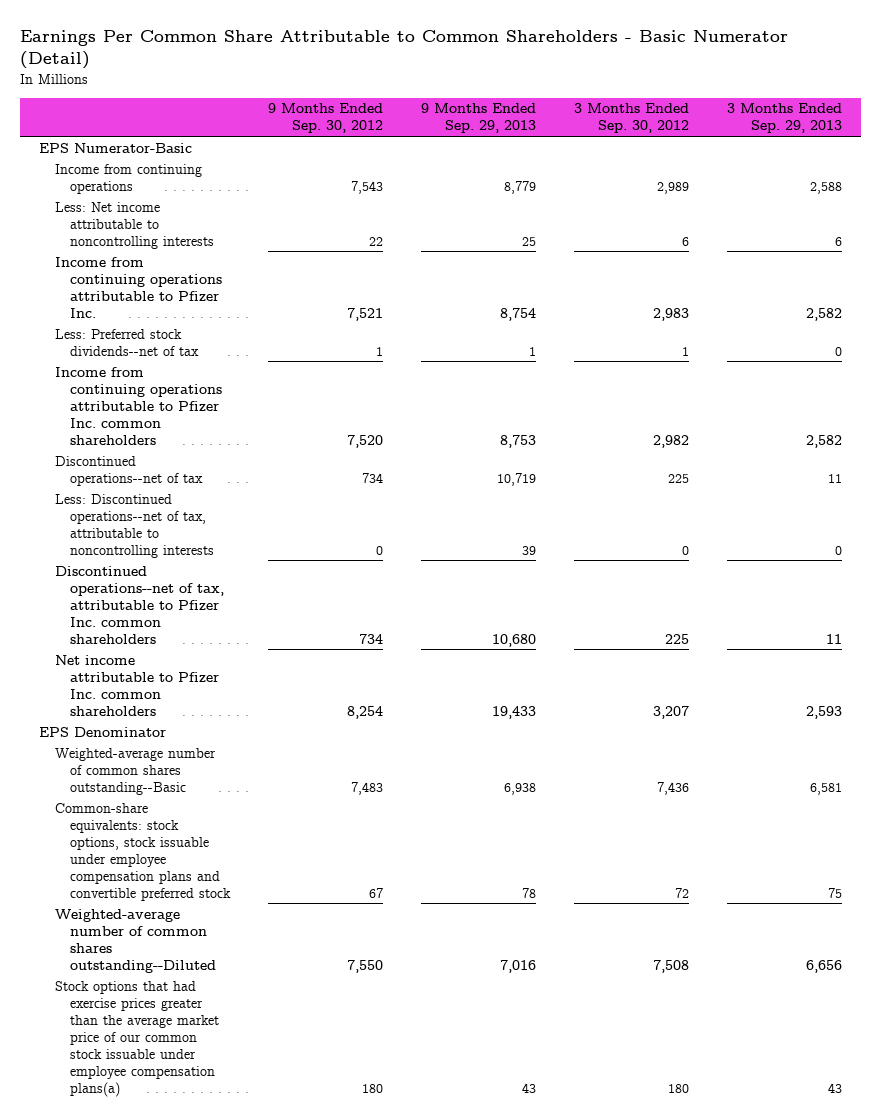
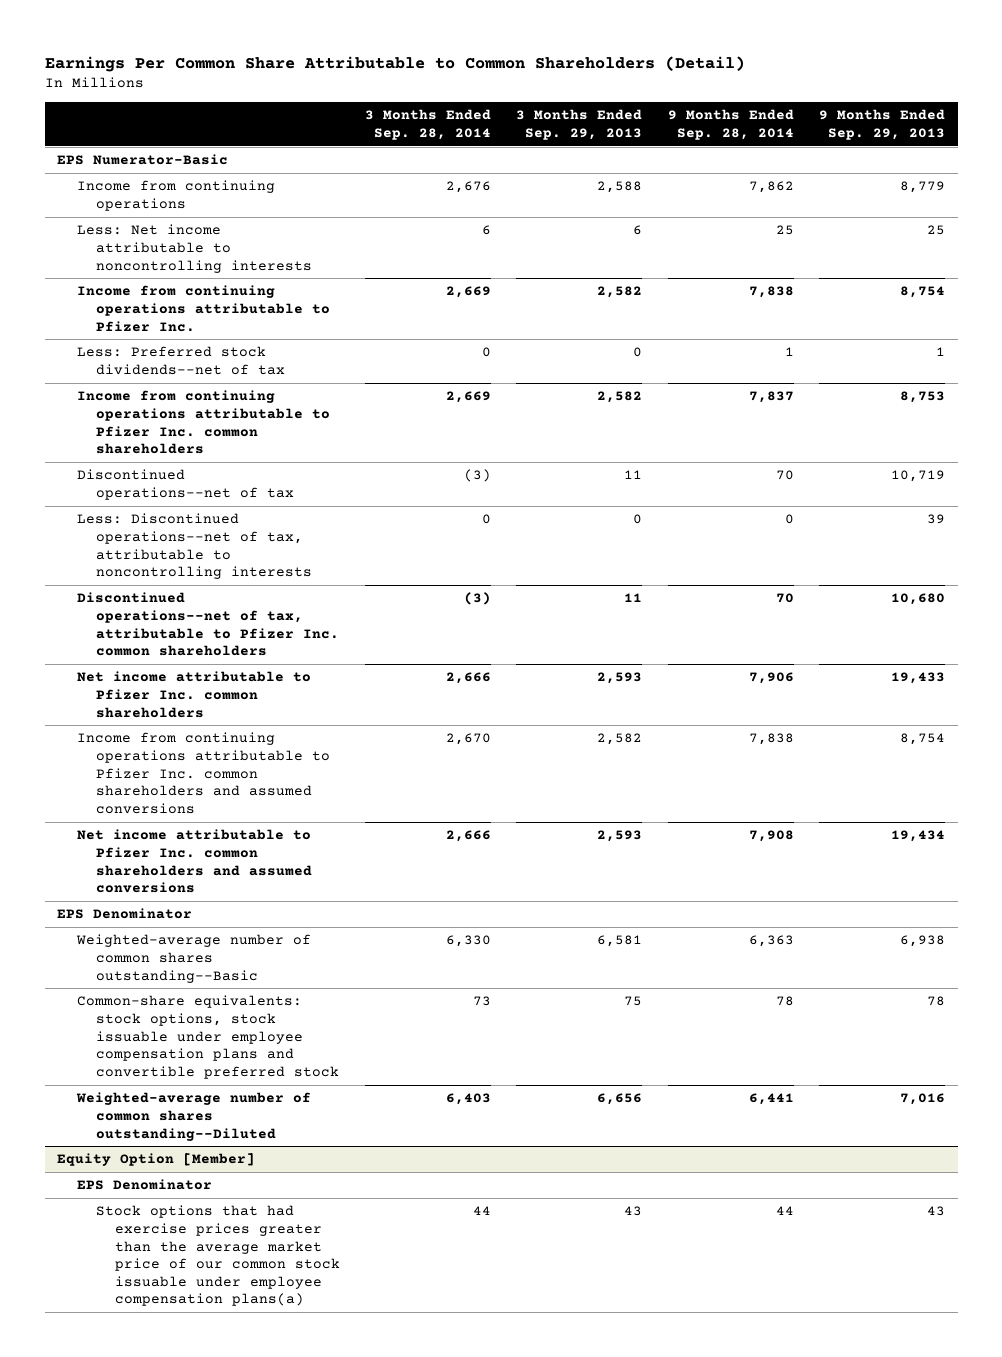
- Earnings Per Common Share Attributable to Common Shareholders - Basic Numerator (Detail)
+ Earnings Per Common Share Attributable to Common Shareholders (Detail)
- | 9 Months Ended Sep. 30, 2012 | 9 Months Ended Sep. 29, 2013 | 3 Months Ended Sep. 30, 2012 | 3 Months Ended Sep. 29, 2013
+ | 3 Months Ended Sep. 28, 2014 | 3 Months Ended Sep. 29, 2013 | 9 Months Ended Sep. 28, 2014 | 9 Months Ended Sep. 29, 2013
+ Income from continuing operations attributable to Pfizer Inc. common shareholders and assumed conversions | 2,670 | 2,582 | 7,838 | 8,754
+ Net income attributable to Pfizer Inc. common shareholders and assumed conversions | 2,666 | 2,593 | 7,908 | 19,434
+ Equity Option [Member]
+ EPS Denominator

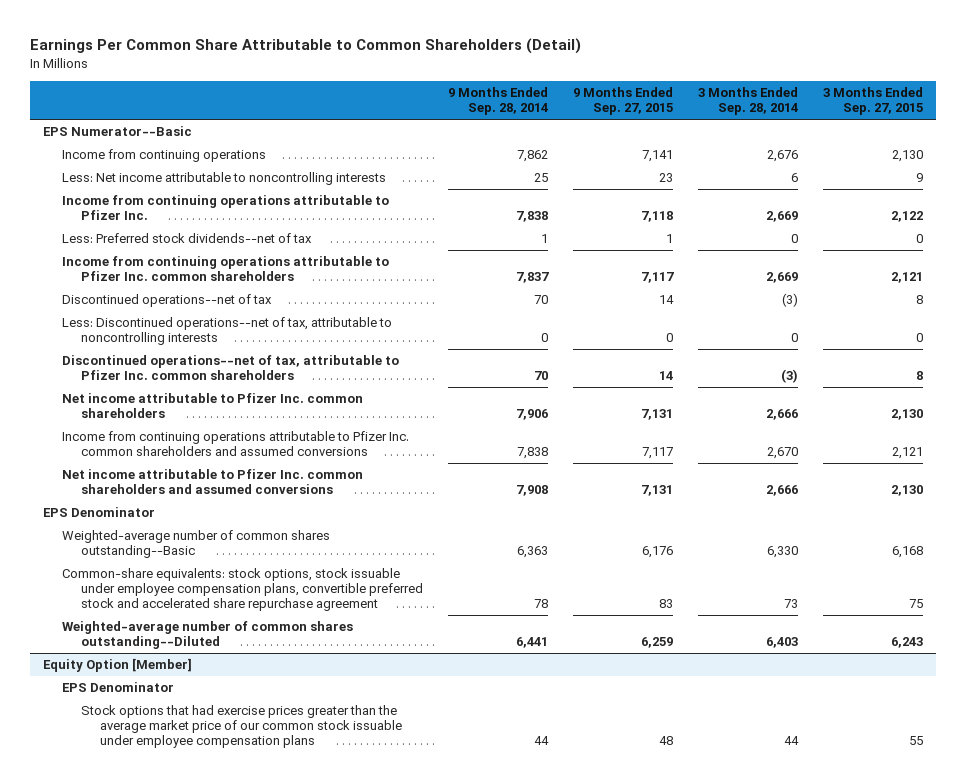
- | 3 Months Ended Sep. 28, 2014 | 3 Months Ended Sep. 29, 2013 | 9 Months Ended Sep. 28, 2014 | 9 Months Ended Sep. 29, 2013
+ | 9 Months Ended Sep. 28, 2014 | 9 Months Ended Sep. 27, 2015 | 3 Months Ended Sep. 28, 2014 | 3 Months Ended Sep. 27, 2015
- EPS Numerator-Basic
+ EPS Numerator--Basic
- Common-share equivalents: stock options, stock issuable under employee compensation plans and convertible preferred stock | 73 | 75 | 78 | 78
+ Common-share equivalents: stock options, stock issuable under employee compensation plans, convertible preferred stock and accelerated share repurchase agreement | 78 | 83 | 73 | 75
@ Equity Option [Member]
- Stock options that had exercise prices greater than the average market price of our common stock issuable under employee compensation plans(a) | 44 | 43 | 44 | 43
+ Stock options that had exercise prices greater than the average market price of our common stock issuable under employee compensation plans | 44 | 48 | 44 | 55

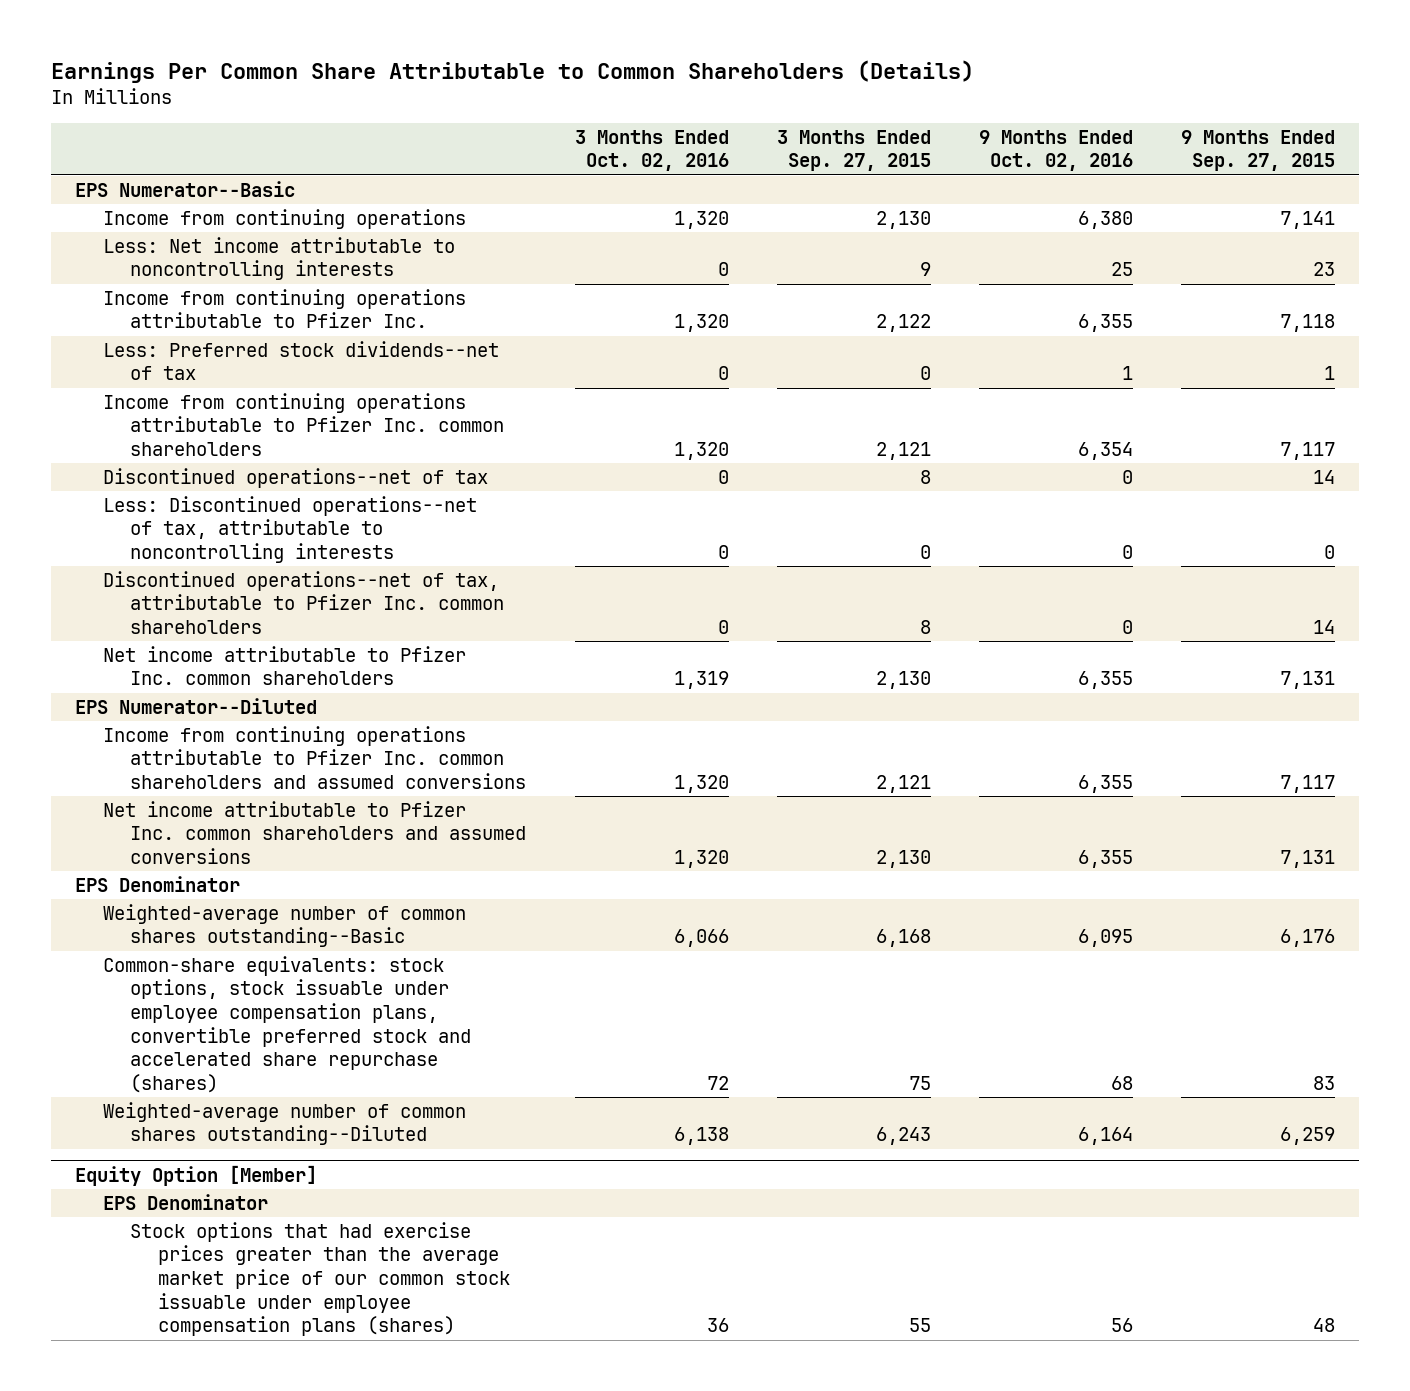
- Earnings Per Common Share Attributable to Common Shareholders (Detail)
+ Earnings Per Common Share Attributable to Common Shareholders (Details)
- | 9 Months Ended Sep. 28, 2014 | 9 Months Ended Sep. 27, 2015 | 3 Months Ended Sep. 28, 2014 | 3 Months Ended Sep. 27, 2015
+ | 3 Months Ended Oct. 02, 2016 | 3 Months Ended Sep. 27, 2015 | 9 Months Ended Oct. 02, 2016 | 9 Months Ended Sep. 27, 2015
+ EPS Numerator--Diluted
- Common-share equivalents: stock options, stock issuable under employee compensation plans, convertible preferred stock and accelerated share repurchase agreement | 78 | 83 | 73 | 75
+ Common-share equivalents: stock options, stock issuable under employee compensation plans, convertible preferred stock and accelerated share repurchase (shares) | 72 | 75 | 68 | 83
@ Equity Option [Member]
- Stock options that had exercise prices greater than the average market price of our common stock issuable under employee compensation plans | 44 | 48 | 44 | 55
+ Stock options that had exercise prices greater than the average market price of our common stock issuable under employee compensation plans (shares) | 36 | 55 | 56 | 48

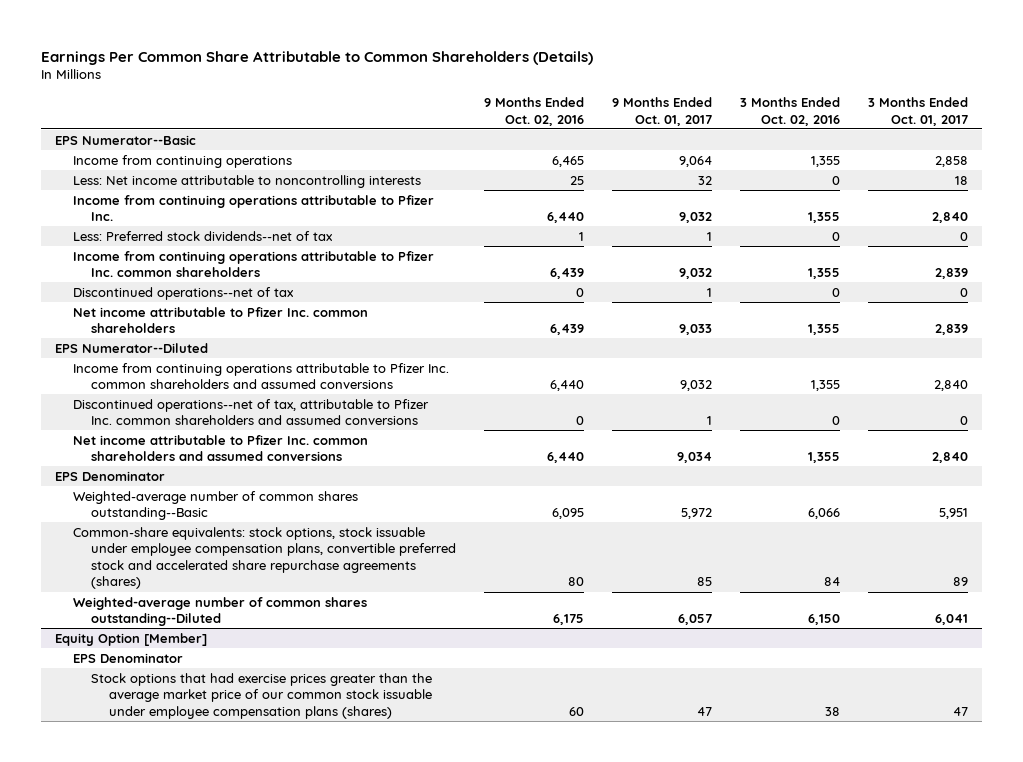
- | 3 Months Ended Oct. 02, 2016 | 3 Months Ended Sep. 27, 2015 | 9 Months Ended Oct. 02, 2016 | 9 Months Ended Sep. 27, 2015
+ | 9 Months Ended Oct. 02, 2016 | 9 Months Ended Oct. 01, 2017 | 3 Months Ended Oct. 02, 2016 | 3 Months Ended Oct. 01, 2017
- Income from continuing operations | 1,320 | 2,130 | 6,380 | 7,141
+ Income from continuing operations | 6,465 | 9,064 | 1,355 | 2,858
- Income from continuing operations attributable to Pfizer Inc. | 1,320 | 2,122 | 6,355 | 7,118
+ Income from continuing operations attributable to Pfizer Inc. | 6,440 | 9,032 | 1,355 | 2,840
- Income from continuing operations attributable to Pfizer Inc. common shareholders | 1,320 | 2,121 | 6,354 | 7,117
+ Income from continuing operations attributable to Pfizer Inc. common shareholders | 6,439 | 9,032 | 1,355 | 2,839
- Less: Discontinued operations--net of tax, attributable to noncontrolling interests | 0 | 0 | 0 | 0
- Discontinued operations--net of tax, attributable to Pfizer Inc. common shareholders | 0 | 8 | 0 | 14
- Net income attributable to Pfizer Inc. common shareholders | 1,319 | 2,130 | 6,355 | 7,131
+ Net income attributable to Pfizer Inc. common shareholders | 6,439 | 9,033 | 1,355 | 2,839
- Income from continuing operations attributable to Pfizer Inc. common shareholders and assumed conversions | 1,320 | 2,121 | 6,355 | 7,117
- Net income attributable to Pfizer Inc. common shareholders and assumed conversions | 1,320 | 2,130 | 6,355 | 7,131
+ Income from continuing operations attributable to Pfizer Inc. common shareholders and assumed conversions | 6,440 | 9,032 | 1,355 | 2,840
+ Discontinued operations--net of tax, attributable to Pfizer Inc. common shareholders and assumed conversions | 0 | 1 | 0 | 0
+ Net income attributable to Pfizer Inc. common shareholders and assumed conversions | 6,440 | 9,034 | 1,355 | 2,840
- Common-share equivalents: stock options, stock issuable under employee compensation plans, convertible preferred stock and accelerated share repurchase (shares) | 72 | 75 | 68 | 83
- Weighted-average number of common shares outstanding--Diluted | 6,138 | 6,243 | 6,164 | 6,259
+ Common-share equivalents: stock options, stock issuable under employee compensation plans, convertible preferred stock and accelerated share repurchase agreements (shares) | 80 | 85 | 84 | 89
+ Weighted-average number of common shares outstanding--Diluted | 6,175 | 6,057 | 6,150 | 6,041
@ Equity Option [Member]
- Stock options that had exercise prices greater than the average market price of our common stock issuable under employee compensation plans (shares) | 36 | 55 | 56 | 48
+ Stock options that had exercise prices greater than the average market price of our common stock issuable under employee compensation plans (shares) | 60 | 47 | 38 | 47

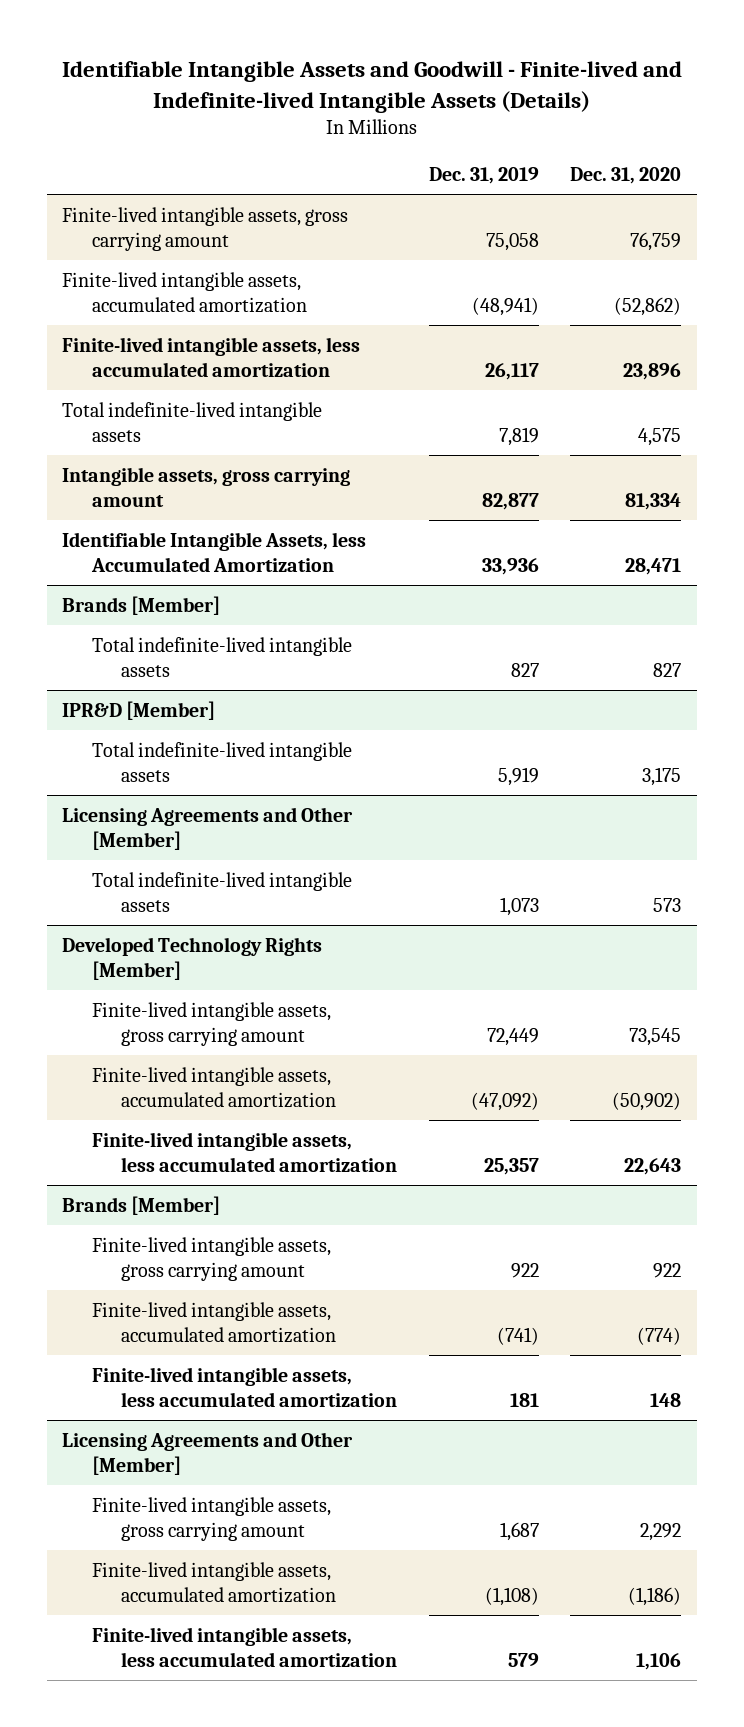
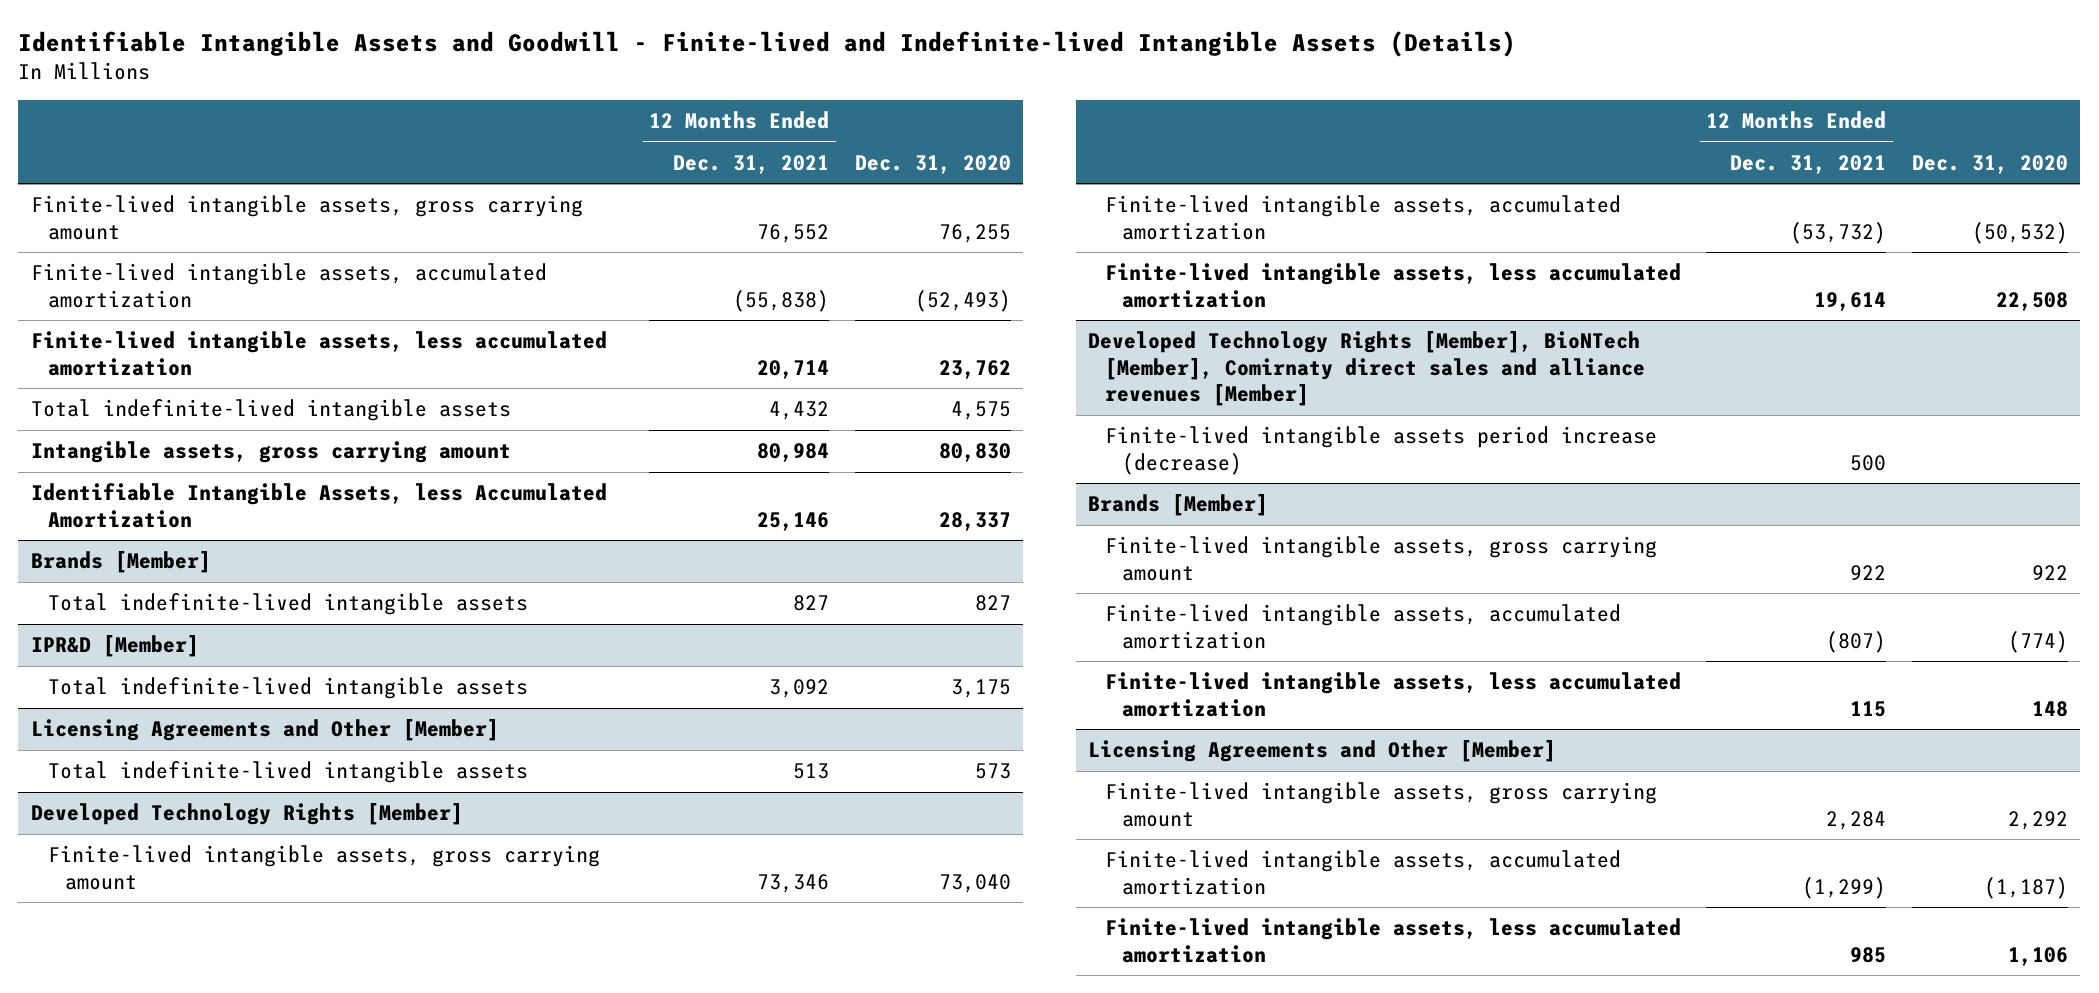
- | Dec. 31, 2019 | Dec. 31, 2020
+ | 12 Months Ended Dec. 31, 2021 | Dec. 31, 2020
- Finite-lived intangible assets, gross carrying amount | 75,058 | 76,759
- Finite-lived intangible assets, accumulated amortization | (48,941) | (52,862)
- Finite-lived intangible assets, less accumulated amortization | 26,117 | 23,896
+ Finite-lived intangible assets, gross carrying amount | 76,552 | 76,255
+ Finite-lived intangible assets, accumulated amortization | (55,838) | (52,493)
+ Finite-lived intangible assets, less accumulated amortization | 20,714 | 23,762
- Intangible assets, gross carrying amount | 82,877 | 81,334
- Identifiable Intangible Assets, less Accumulated Amortization | 33,936 | 28,471
+ Intangible assets, gross carrying amount | 80,984 | 80,830
+ Identifiable Intangible Assets, less Accumulated Amortization | 25,146 | 28,337
@ Developed Technology Rights [Member]
- Finite-lived intangible assets, gross carrying amount | 72,449 | 73,545
- Finite-lived intangible assets, accumulated amortization | (47,092) | (50,902)
- Finite-lived intangible assets, less accumulated amortization | 25,357 | 22,643
+ Finite-lived intangible assets, gross carrying amount | 73,346 | 73,040
+ Finite-lived intangible assets, accumulated amortization | (53,732) | (50,532)
+ Finite-lived intangible assets, less accumulated amortization | 19,614 | 22,508
+ Developed Technology Rights [Member], BioNTech [Member], Comirnaty direct sales and alliance revenues [Member]
+ Finite-lived intangible assets period increase (decrease) | 500 |
@ Licensing Agreements and Other [Member]
- Finite-lived intangible assets, accumulated amortization | (1,108) | (1,186)
+ Finite-lived intangible assets, accumulated amortization | (1,299) | (1,187)

